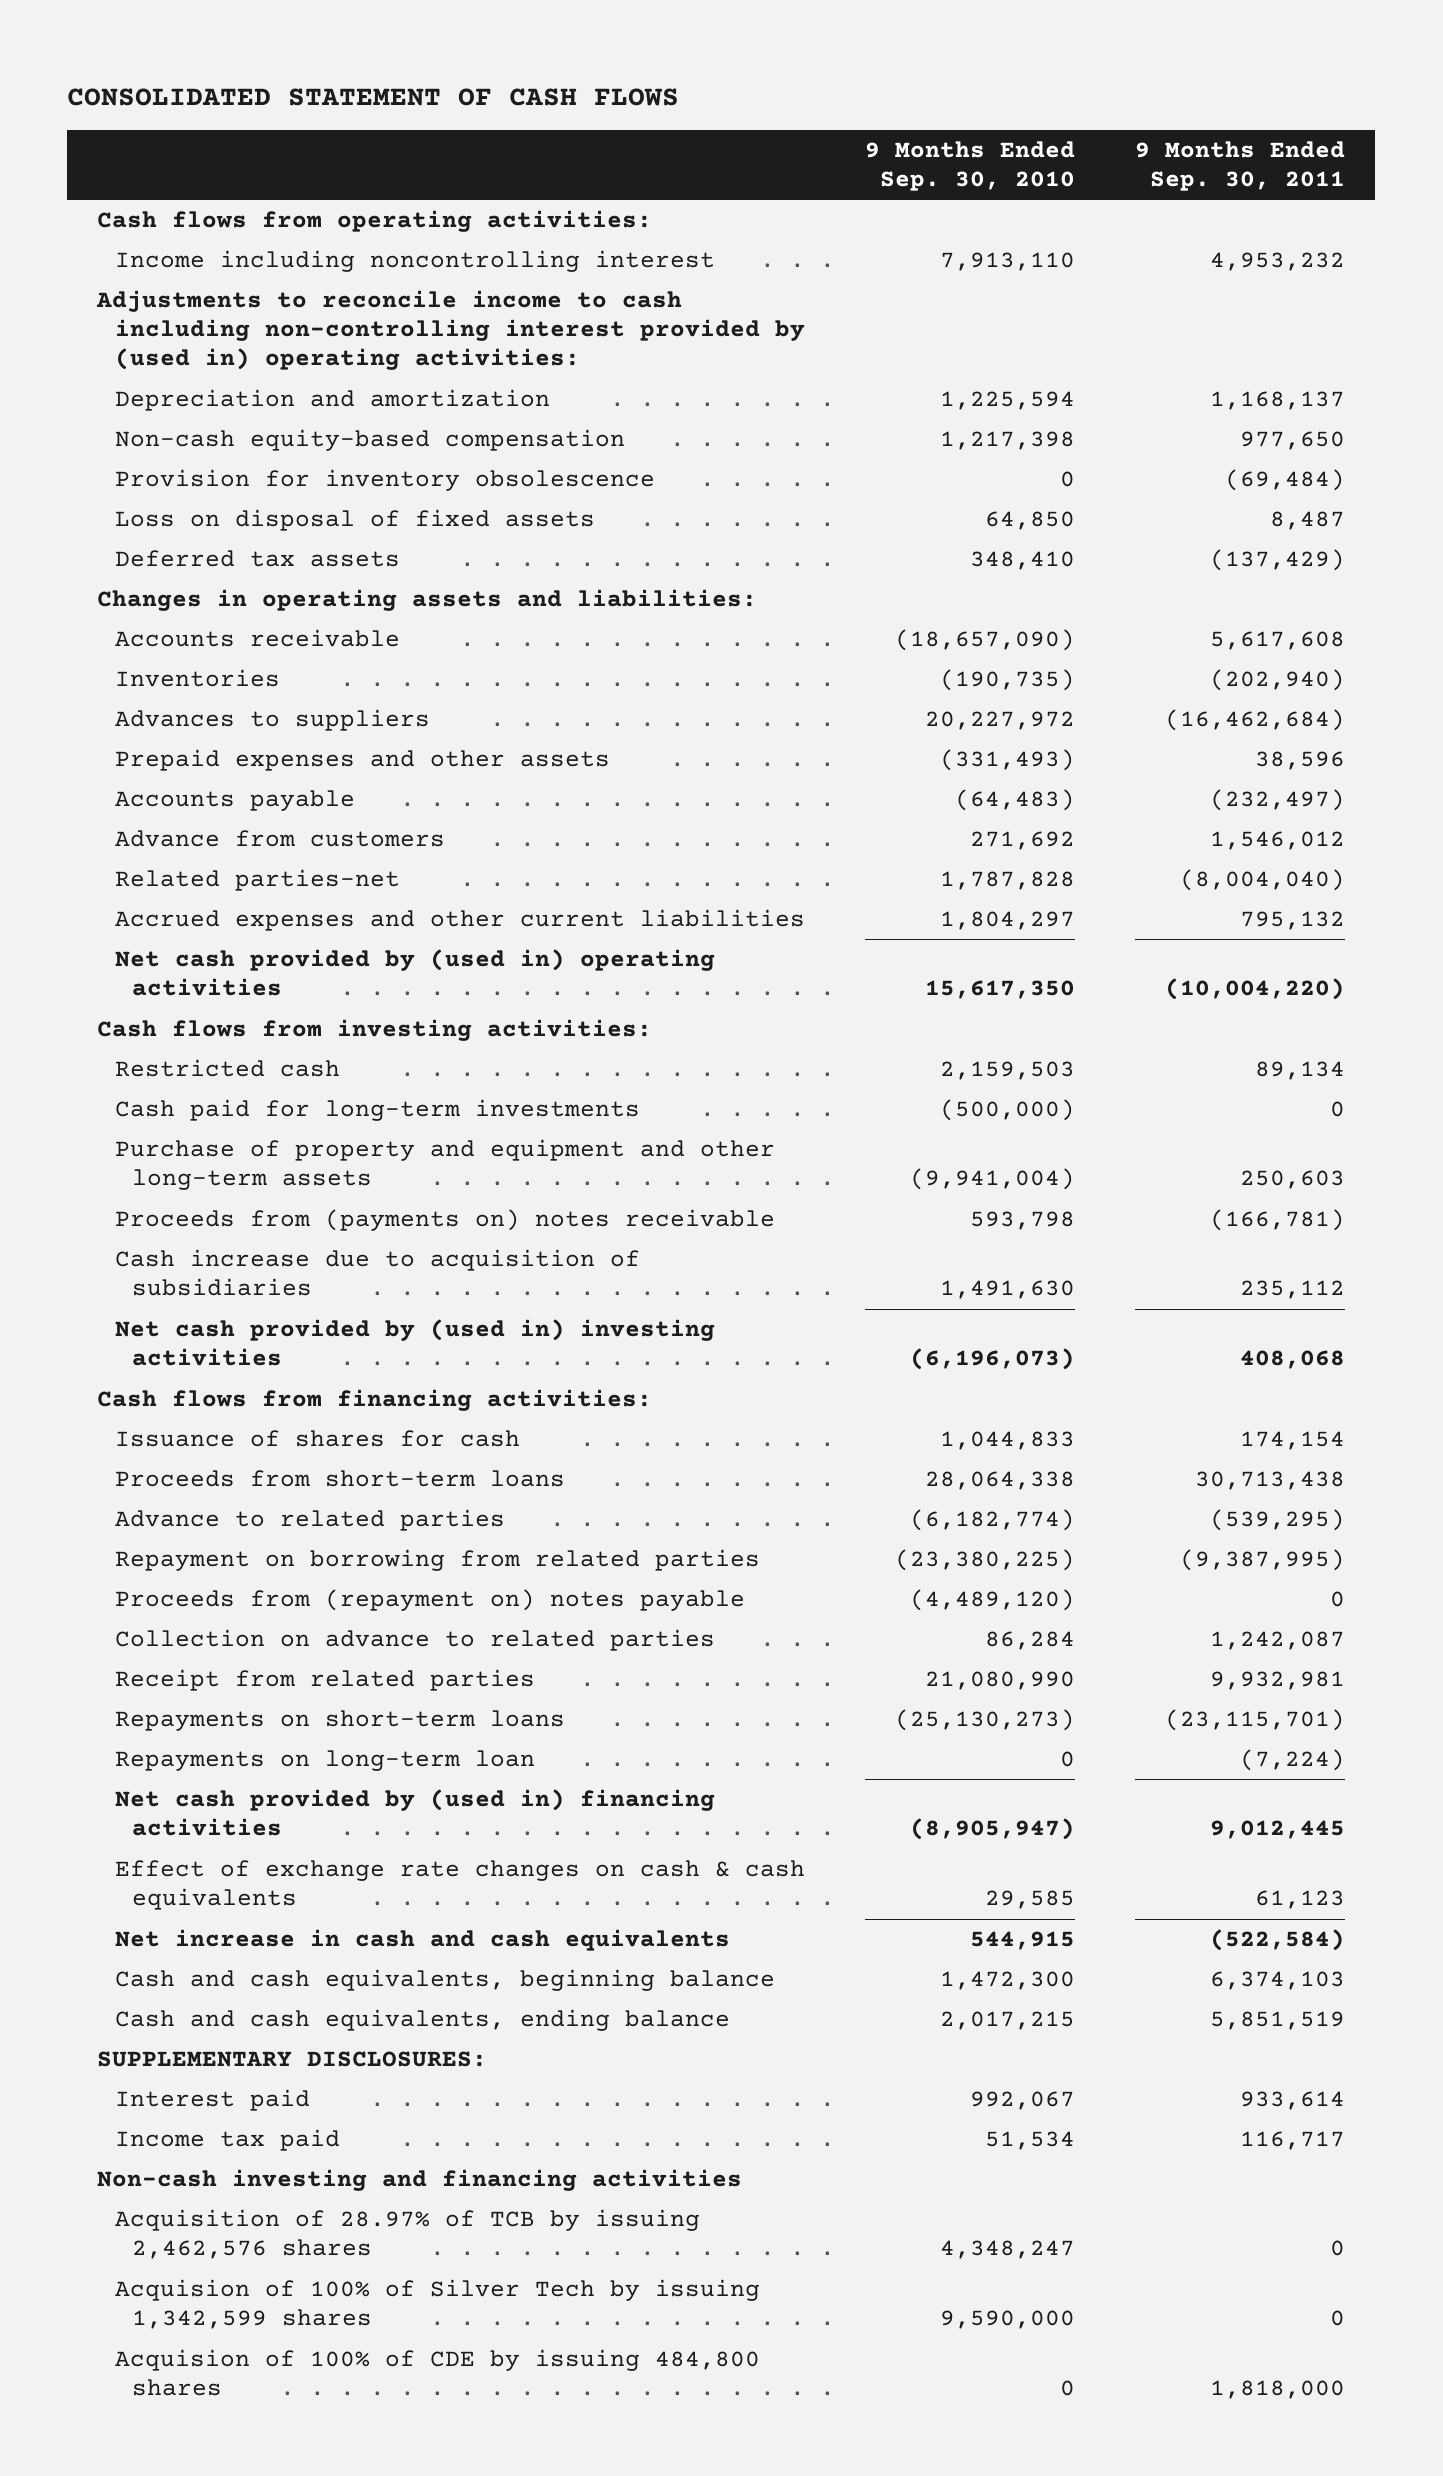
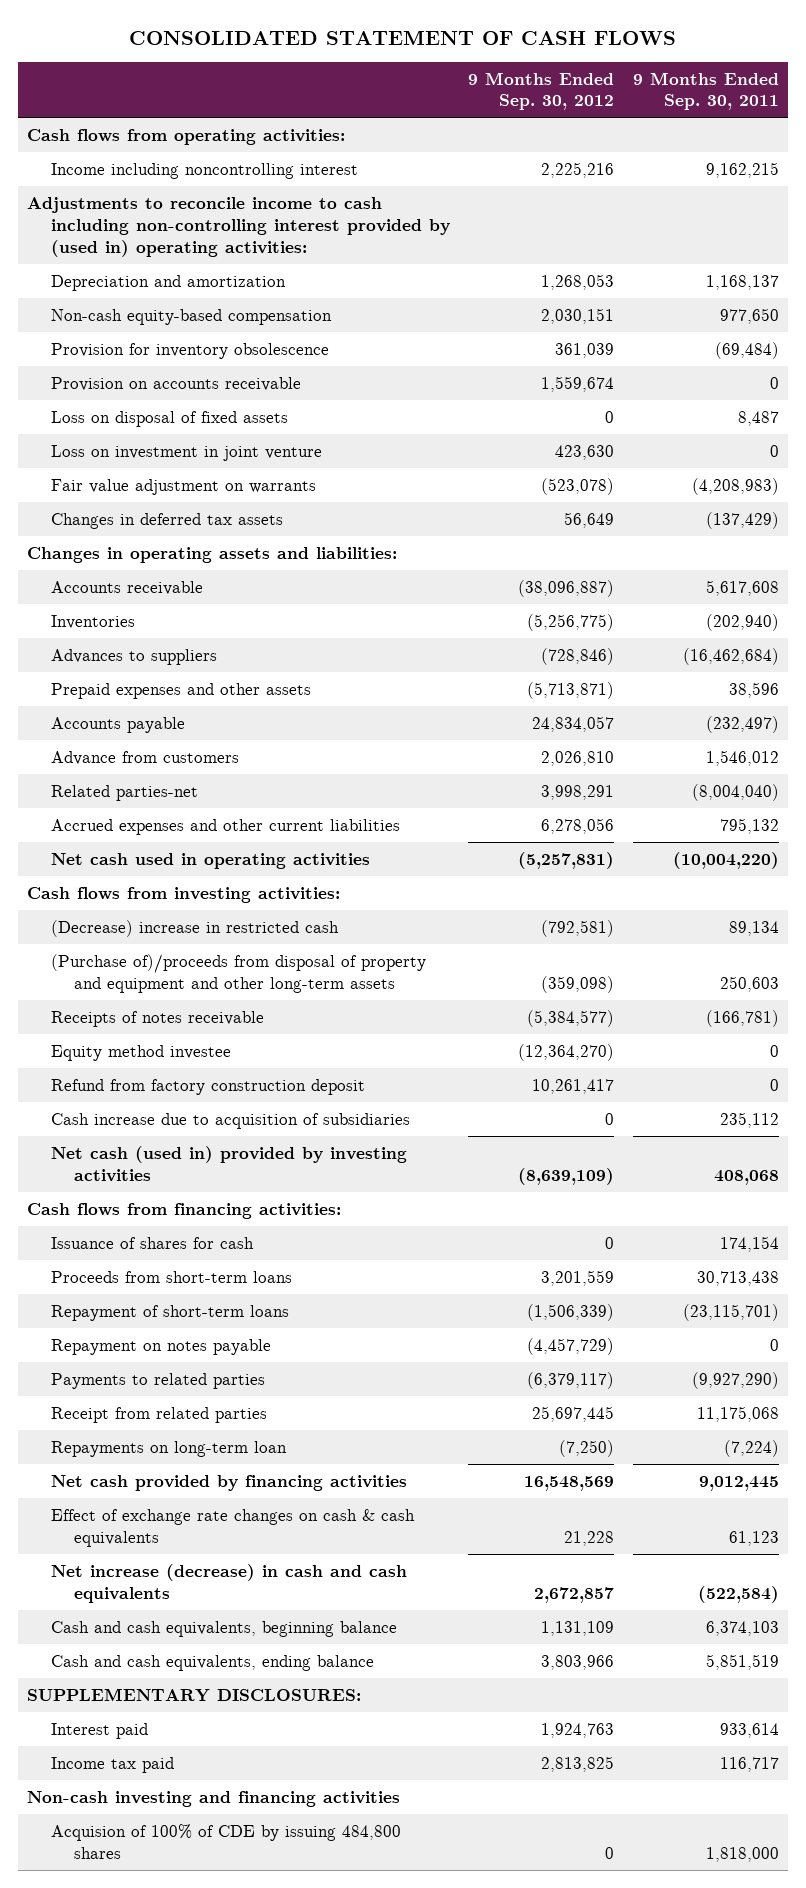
- | 9 Months Ended Sep. 30, 2010 | 9 Months Ended Sep. 30, 2011
+ | 9 Months Ended Sep. 30, 2012 | 9 Months Ended Sep. 30, 2011
- Income including noncontrolling interest | 7,913,110 | 4,953,232
+ Income including noncontrolling interest | 2,225,216 | 9,162,215
+ Provision on accounts receivable | 1,559,674 | 0
- Deferred tax assets | 348,410 | (137,429)
+ Loss on investment in joint venture | 423,630 | 0
+ Fair value adjustment on warrants | (523,078) | (4,208,983)
+ Changes in deferred tax assets | 56,649 | (137,429)
- Net cash provided by (used in) operating activities | 15,617,350 | (10,004,220)
+ Net cash used in operating activities | (5,257,831) | (10,004,220)
- Restricted cash | 2,159,503 | 89,134
- Cash paid for long-term investments | (500,000) | 0
- Purchase of property and equipment and other long-term assets | (9,941,004) | 250,603
- Proceeds from (payments on) notes receivable | 593,798 | (166,781)
+ (Decrease) increase in restricted cash | (792,581) | 89,134
+ (Purchase of)/proceeds from disposal of property and equipment and other long-term assets | (359,098) | 250,603
+ Receipts of notes receivable | (5,384,577) | (166,781)
+ Equity method investee | (12,364,270) | 0
+ Refund from factory construction deposit | 10,261,417 | 0
- Net cash provided by (used in) investing activities | (6,196,073) | 408,068
+ Net cash (used in) provided by investing activities | (8,639,109) | 408,068
- Advance to related parties | (6,182,774) | (539,295)
- Repayment on borrowing from related parties | (23,380,225) | (9,387,995)
- Proceeds from (repayment on) notes payable | (4,489,120) | 0
- Collection on advance to related parties | 86,284 | 1,242,087
- Receipt from related parties | 21,080,990 | 9,932,981
- Repayments on short-term loans | (25,130,273) | (23,115,701)
+ Repayment of short-term loans | (1,506,339) | (23,115,701)
+ Repayment on notes payable | (4,457,729) | 0
+ Payments to related parties | (6,379,117) | (9,927,290)
+ Receipt from related parties | 25,697,445 | 11,175,068
- Net cash provided by (used in) financing activities | (8,905,947) | 9,012,445
+ Net cash provided by financing activities | 16,548,569 | 9,012,445
- Net increase in cash and cash equivalents | 544,915 | (522,584)
+ Net increase (decrease) in cash and cash equivalents | 2,672,857 | (522,584)
- Acquisition of 28.97% of TCB by issuing 2,462,576 shares | 4,348,247 | 0
- Acquision of 100% of Silver Tech by issuing 1,342,599 shares | 9,590,000 | 0

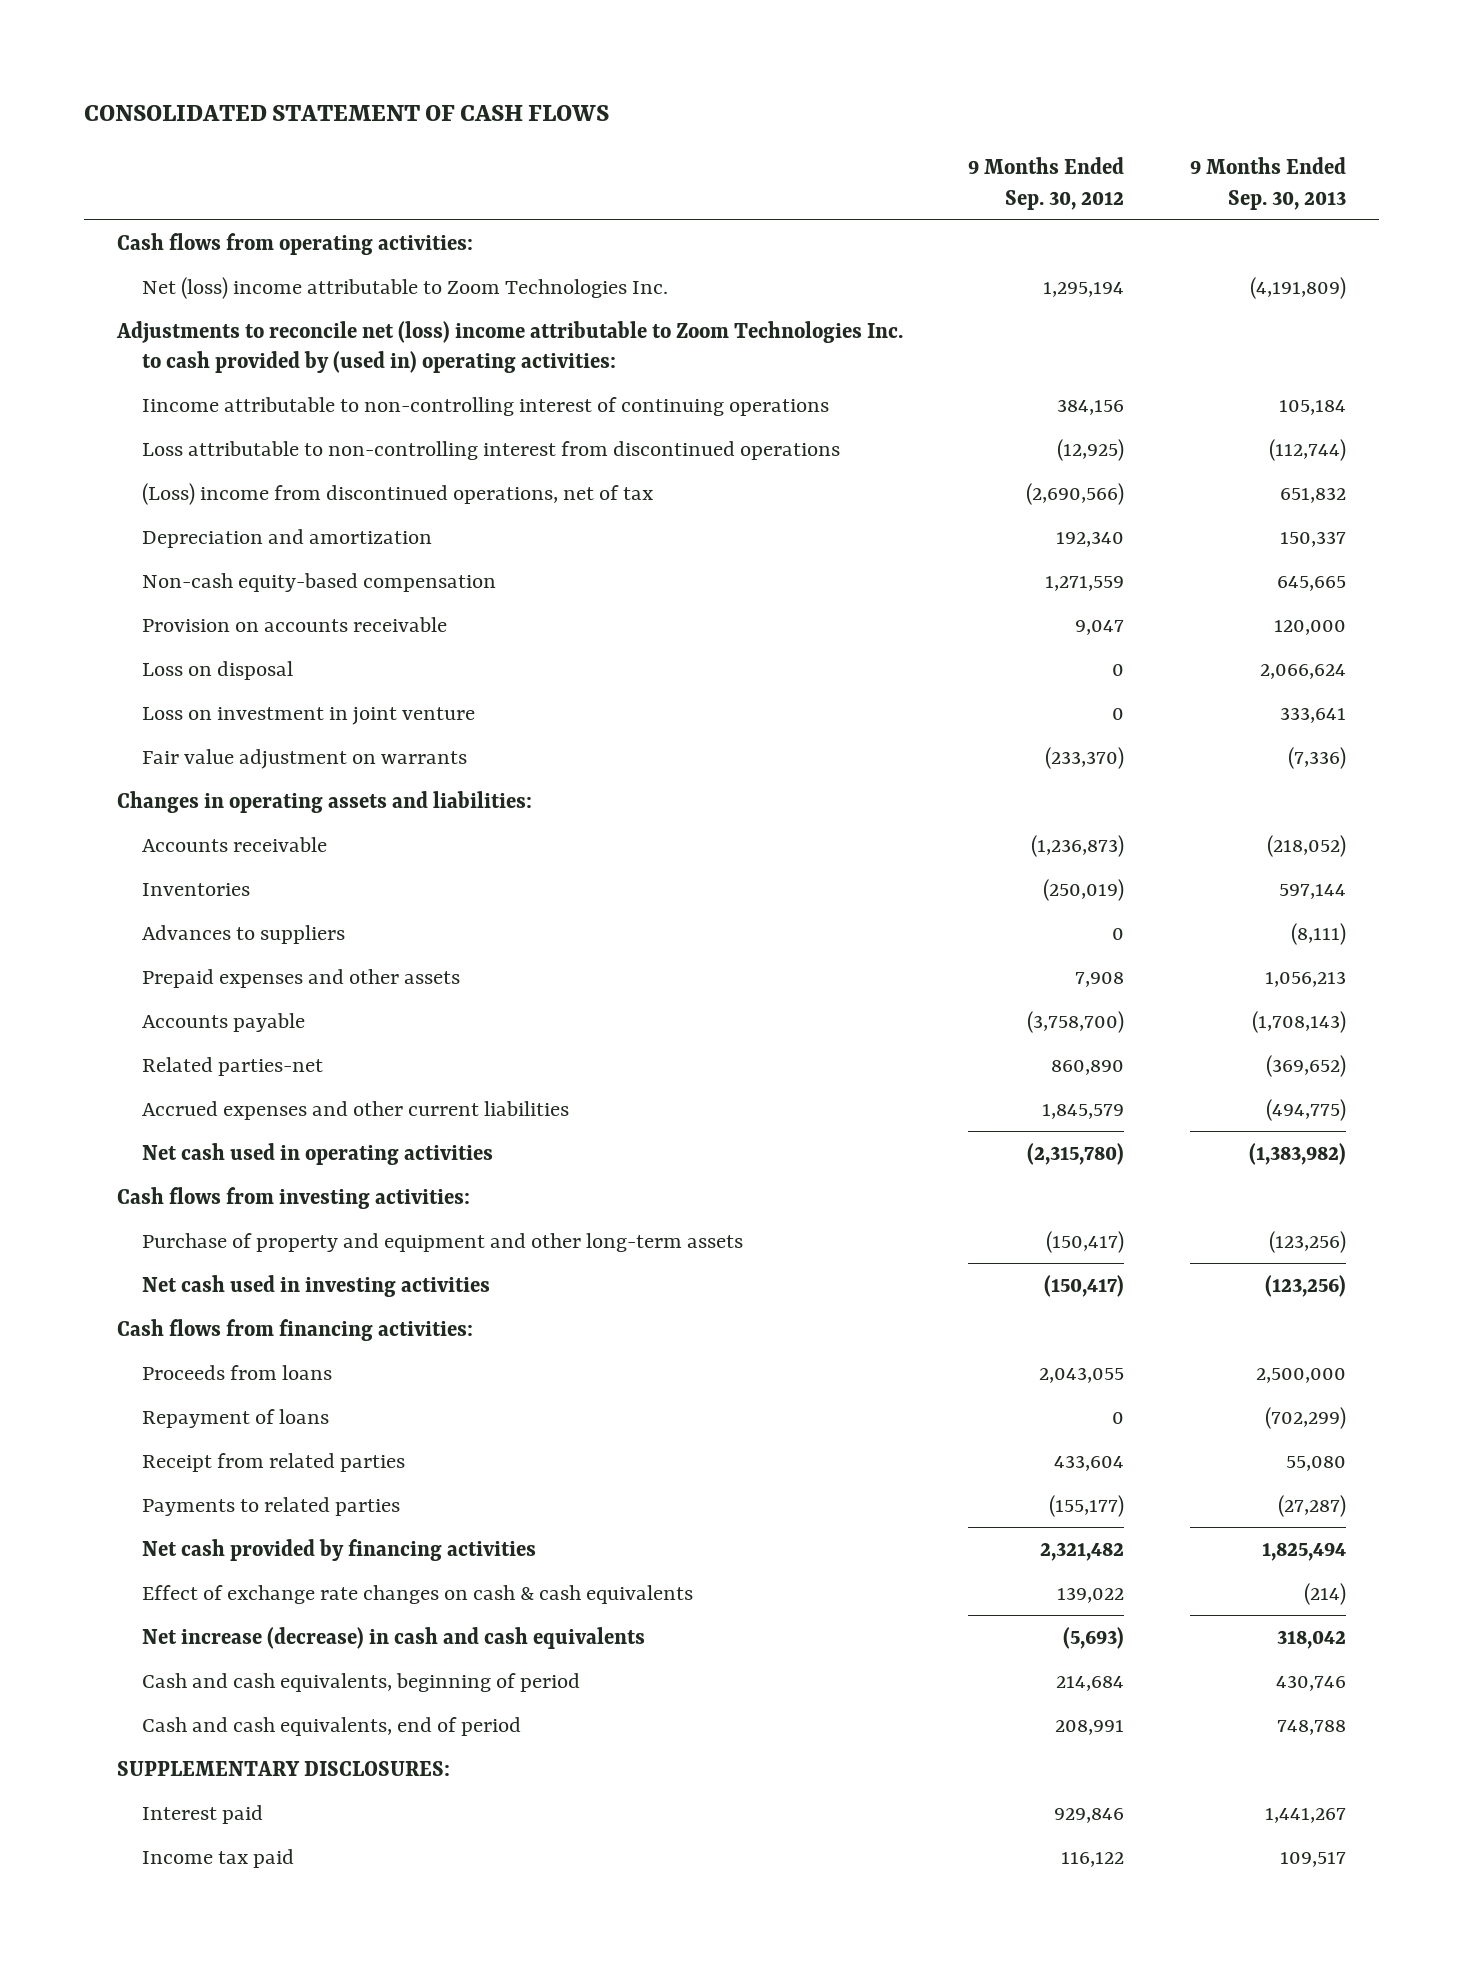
- | 9 Months Ended Sep. 30, 2012 | 9 Months Ended Sep. 30, 2011
+ | 9 Months Ended Sep. 30, 2012 | 9 Months Ended Sep. 30, 2013
- Income including noncontrolling interest | 2,225,216 | 9,162,215
- Adjustments to reconcile income to cash including non-controlling interest provided by (used in) operating activities:
- Depreciation and amortization | 1,268,053 | 1,168,137
- Non-cash equity-based compensation | 2,030,151 | 977,650
- Provision for inventory obsolescence | 361,039 | (69,484)
- Provision on accounts receivable | 1,559,674 | 0
- Loss on disposal of fixed assets | 0 | 8,487
- Loss on investment in joint venture | 423,630 | 0
- Fair value adjustment on warrants | (523,078) | (4,208,983)
- Changes in deferred tax assets | 56,649 | (137,429)
+ Net (loss) income attributable to Zoom Technologies Inc. | 1,295,194 | (4,191,809)
+ Adjustments to reconcile net (loss) income attributable to Zoom Technologies Inc. to cash provided by (used in) operating activities:
+ Iincome attributable to non-controlling interest of continuing operations | 384,156 | 105,184
+ Loss attributable to non-controlling interest from discontinued operations | (12,925) | (112,744)
+ (Loss) income from discontinued operations, net of tax | (2,690,566) | 651,832
+ Depreciation and amortization | 192,340 | 150,337
+ Non-cash equity-based compensation | 1,271,559 | 645,665
+ Provision on accounts receivable | 9,047 | 120,000
+ Loss on disposal | 0 | 2,066,624
+ Loss on investment in joint venture | 0 | 333,641
+ Fair value adjustment on warrants | (233,370) | (7,336)
- Accounts receivable | (38,096,887) | 5,617,608
- Inventories | (5,256,775) | (202,940)
- Advances to suppliers | (728,846) | (16,462,684)
- Prepaid expenses and other assets | (5,713,871) | 38,596
- Accounts payable | 24,834,057 | (232,497)
- Advance from customers | 2,026,810 | 1,546,012
- Related parties-net | 3,998,291 | (8,004,040)
- Accrued expenses and other current liabilities | 6,278,056 | 795,132
- Net cash used in operating activities | (5,257,831) | (10,004,220)
+ Accounts receivable | (1,236,873) | (218,052)
+ Inventories | (250,019) | 597,144
+ Advances to suppliers | 0 | (8,111)
+ Prepaid expenses and other assets | 7,908 | 1,056,213
+ Accounts payable | (3,758,700) | (1,708,143)
+ Related parties-net | 860,890 | (369,652)
+ Accrued expenses and other current liabilities | 1,845,579 | (494,775)
+ Net cash used in operating activities | (2,315,780) | (1,383,982)
- (Decrease) increase in restricted cash | (792,581) | 89,134
- (Purchase of)/proceeds from disposal of property and equipment and other long-term assets | (359,098) | 250,603
- Receipts of notes receivable | (5,384,577) | (166,781)
- Equity method investee | (12,364,270) | 0
- Refund from factory construction deposit | 10,261,417 | 0
- Cash increase due to acquisition of subsidiaries | 0 | 235,112
- Net cash (used in) provided by investing activities | (8,639,109) | 408,068
+ Purchase of property and equipment and other long-term assets | (150,417) | (123,256)
+ Net cash used in investing activities | (150,417) | (123,256)
- Issuance of shares for cash | 0 | 174,154
- Proceeds from short-term loans | 3,201,559 | 30,713,438
- Repayment of short-term loans | (1,506,339) | (23,115,701)
- Repayment on notes payable | (4,457,729) | 0
- Payments to related parties | (6,379,117) | (9,927,290)
- Receipt from related parties | 25,697,445 | 11,175,068
- Repayments on long-term loan | (7,250) | (7,224)
- Net cash provided by financing activities | 16,548,569 | 9,012,445
- Effect of exchange rate changes on cash & cash equivalents | 21,228 | 61,123
- Net increase (decrease) in cash and cash equivalents | 2,672,857 | (522,584)
- Cash and cash equivalents, beginning balance | 1,131,109 | 6,374,103
- Cash and cash equivalents, ending balance | 3,803,966 | 5,851,519
+ Proceeds from loans | 2,043,055 | 2,500,000
+ Repayment of loans | 0 | (702,299)
+ Receipt from related parties | 433,604 | 55,080
+ Payments to related parties | (155,177) | (27,287)
+ Net cash provided by financing activities | 2,321,482 | 1,825,494
+ Effect of exchange rate changes on cash & cash equivalents | 139,022 | (214)
+ Net increase (decrease) in cash and cash equivalents | (5,693) | 318,042
+ Cash and cash equivalents, beginning of period | 214,684 | 430,746
+ Cash and cash equivalents, end of period | 208,991 | 748,788
- Interest paid | 1,924,763 | 933,614
- Income tax paid | 2,813,825 | 116,717
- Non-cash investing and financing activities
- Acquision of 100% of CDE by issuing 484,800 shares | 0 | 1,818,000
+ Interest paid | 929,846 | 1,441,267
+ Income tax paid | 116,122 | 109,517

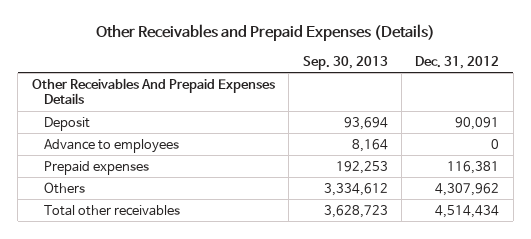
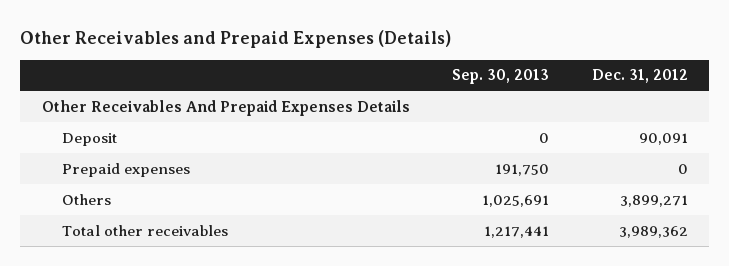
- Deposit | 93,694 | 90,091
- Advance to employees | 8,164 | 0
- Prepaid expenses | 192,253 | 116,381
- Others | 3,334,612 | 4,307,962
- Total other receivables | 3,628,723 | 4,514,434
+ Deposit | 0 | 90,091
+ Prepaid expenses | 191,750 | 0
+ Others | 1,025,691 | 3,899,271
+ Total other receivables | 1,217,441 | 3,989,362

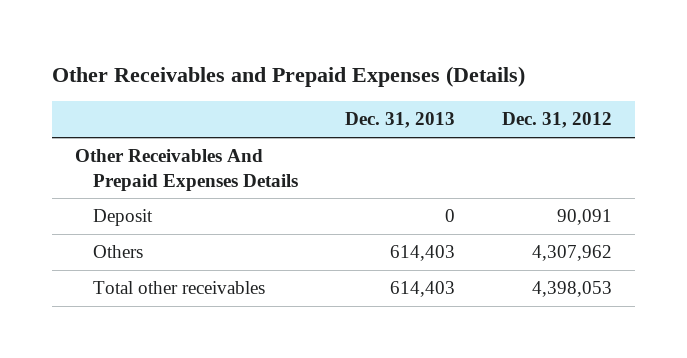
- | Sep. 30, 2013 | Dec. 31, 2012
+ | Dec. 31, 2013 | Dec. 31, 2012
- Prepaid expenses | 191,750 | 0
- Others | 1,025,691 | 3,899,271
- Total other receivables | 1,217,441 | 3,989,362
+ Others | 614,403 | 4,307,962
+ Total other receivables | 614,403 | 4,398,053

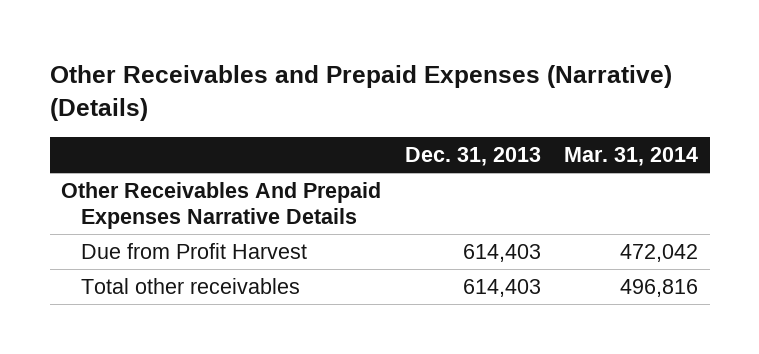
- Other Receivables and Prepaid Expenses (Details)
+ Other Receivables and Prepaid Expenses (Narrative) (Details)
- | Dec. 31, 2013 | Dec. 31, 2012
+ | Dec. 31, 2013 | Mar. 31, 2014
- Other Receivables And Prepaid Expenses Details
- Deposit | 0 | 90,091
- Others | 614,403 | 4,307,962
+ Other Receivables And Prepaid Expenses Narrative Details
+ Due from Profit Harvest | 614,403 | 472,042

